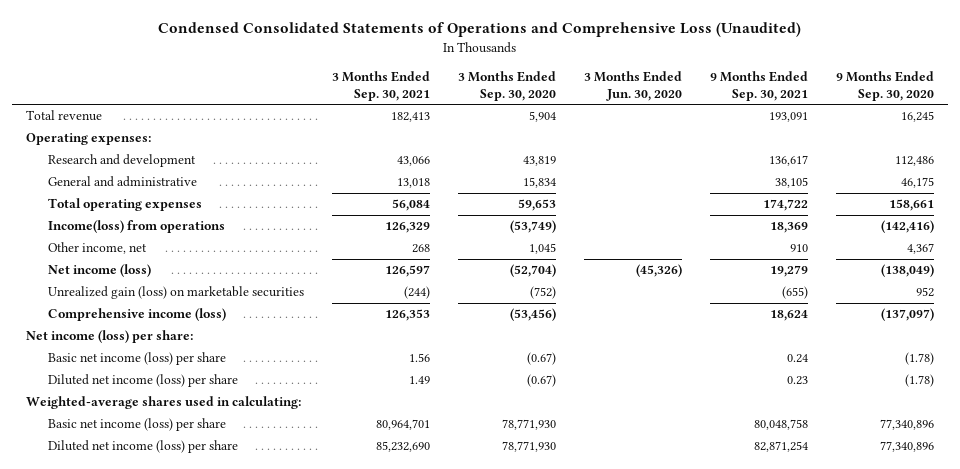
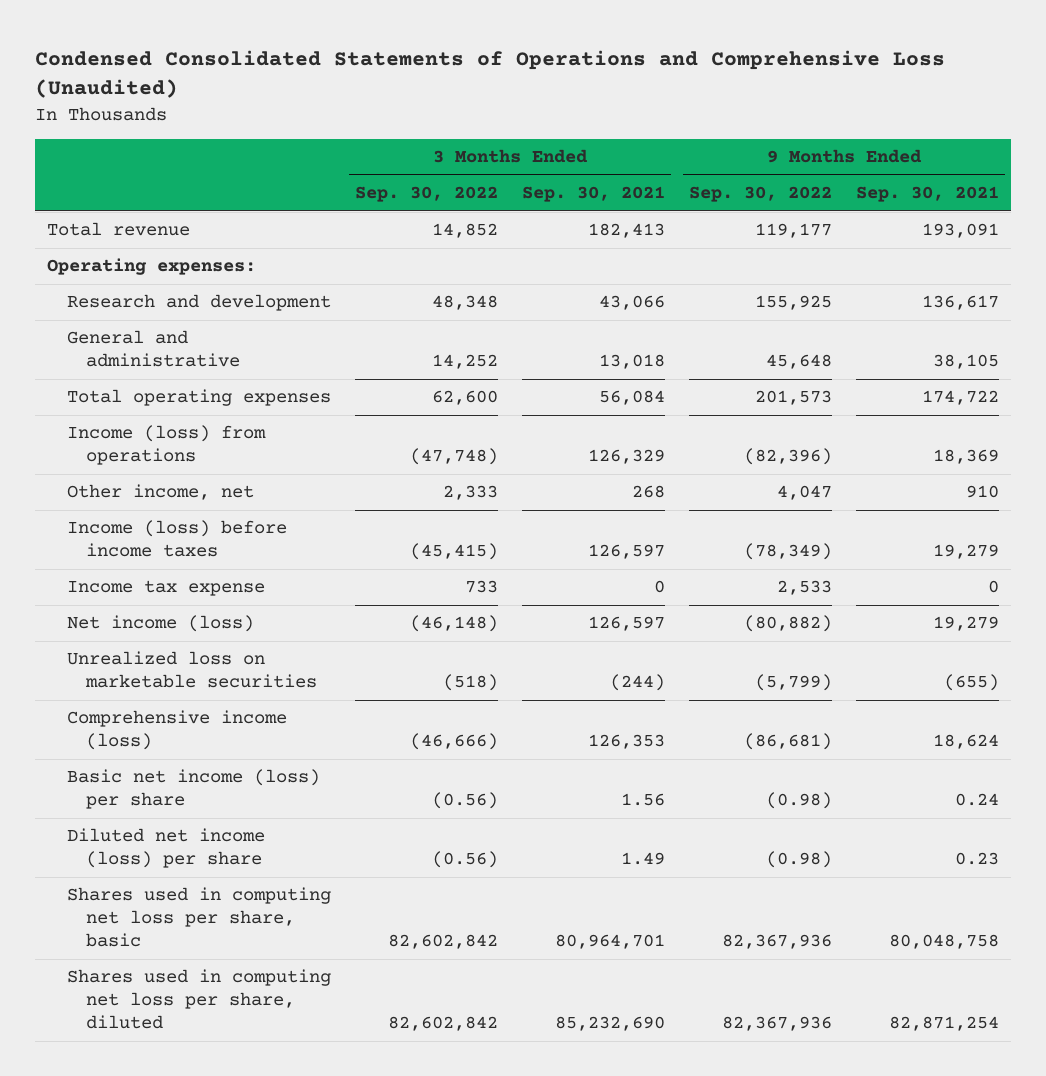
- | 3 Months Ended Sep. 30, 2021 | 3 Months Ended Sep. 30, 2020 | 3 Months Ended Jun. 30, 2020 | 9 Months Ended Sep. 30, 2021 | 9 Months Ended Sep. 30, 2020
+ | 3 Months Ended Sep. 30, 2022 | 3 Months Ended Sep. 30, 2021 | 9 Months Ended Sep. 30, 2022 | 9 Months Ended Sep. 30, 2021
- Income(loss) from operations | 126,329 | (53,749) | | 18,369 | (142,416)
+ Income (loss) from operations | (47,748) | 126,329 | (82,396) | 18,369
+ Income (loss) before income taxes | (45,415) | 126,597 | (78,349) | 19,279
+ Income tax expense | 733 | 0 | 2,533 | 0
- Unrealized gain (loss) on marketable securities | (244) | (752) | | (655) | 952
+ Unrealized loss on marketable securities | (518) | (244) | (5,799) | (655)
- Net income (loss) per share:
- Weighted-average shares used in calculating:
- Basic net income (loss) per share | 80,964,701 | 78,771,930 | | 80,048,758 | 77,340,896
- Diluted net income (loss) per share | 85,232,690 | 78,771,930 | | 82,871,254 | 77,340,896
+ Shares used in computing net loss per share, basic | 82,602,842 | 80,964,701 | 82,367,936 | 80,048,758
+ Shares used in computing net loss per share, diluted | 82,602,842 | 85,232,690 | 82,367,936 | 82,871,254

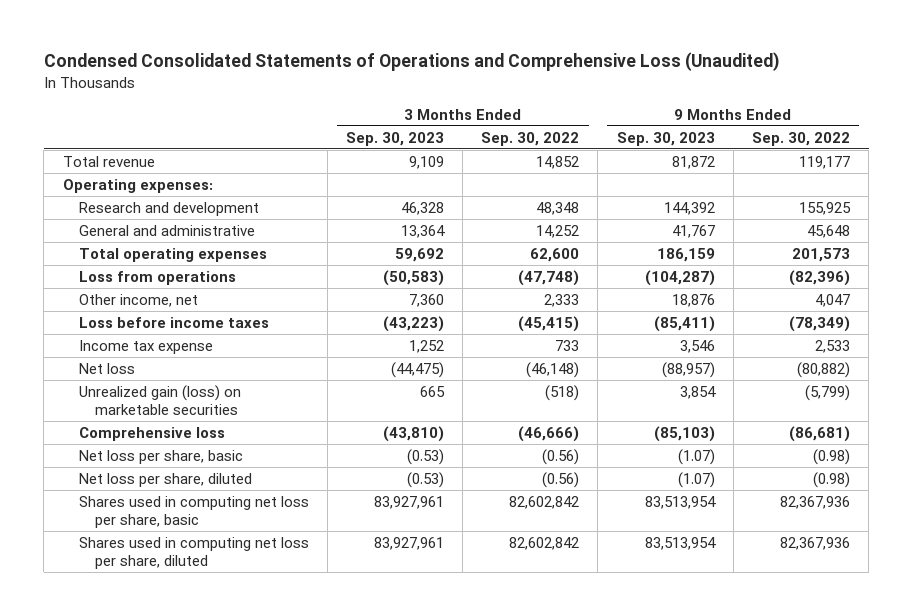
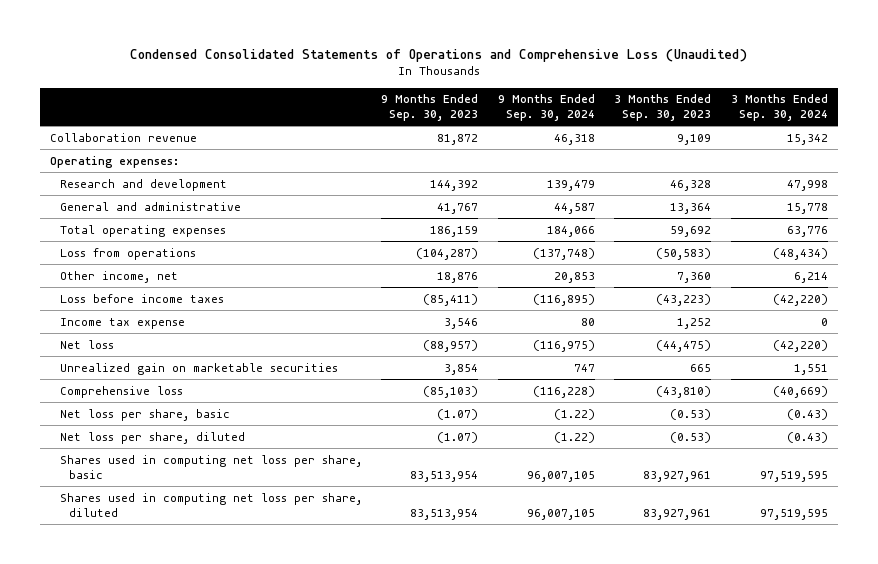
- | 3 Months Ended Sep. 30, 2023 | 3 Months Ended Sep. 30, 2022 | 9 Months Ended Sep. 30, 2023 | 9 Months Ended Sep. 30, 2022
+ | 9 Months Ended Sep. 30, 2023 | 9 Months Ended Sep. 30, 2024 | 3 Months Ended Sep. 30, 2023 | 3 Months Ended Sep. 30, 2024
- Total revenue | 9,109 | 14,852 | 81,872 | 119,177
+ Collaboration revenue | 81,872 | 46,318 | 9,109 | 15,342
- Unrealized gain (loss) on marketable securities | 665 | (518) | 3,854 | (5,799)
+ Unrealized gain on marketable securities | 3,854 | 747 | 665 | 1,551

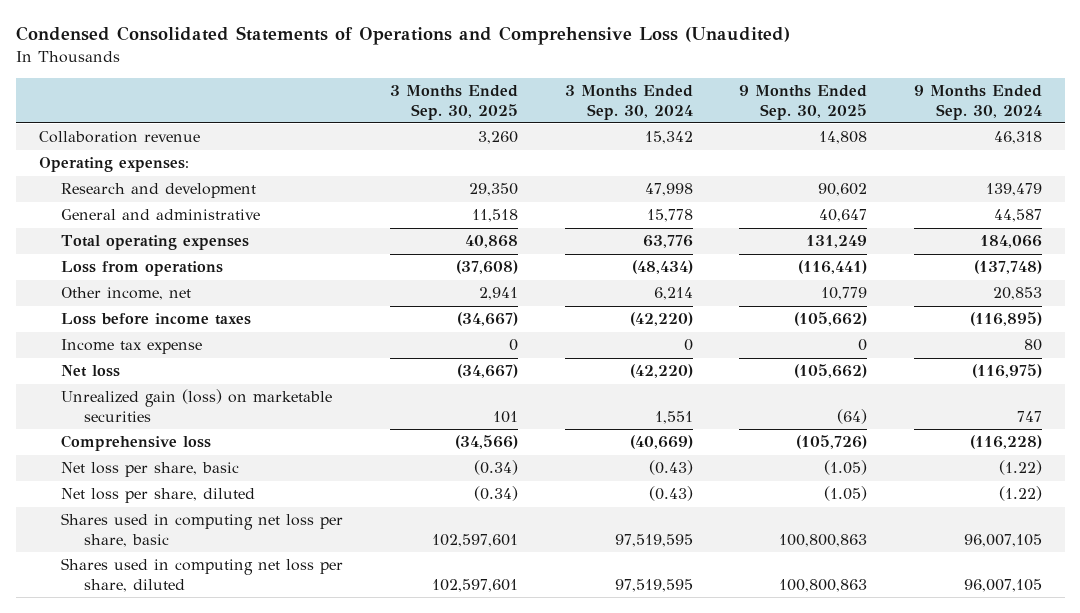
- | 9 Months Ended Sep. 30, 2023 | 9 Months Ended Sep. 30, 2024 | 3 Months Ended Sep. 30, 2023 | 3 Months Ended Sep. 30, 2024
+ | 3 Months Ended Sep. 30, 2025 | 3 Months Ended Sep. 30, 2024 | 9 Months Ended Sep. 30, 2025 | 9 Months Ended Sep. 30, 2024
- Unrealized gain on marketable securities | 3,854 | 747 | 665 | 1,551
+ Unrealized gain (loss) on marketable securities | 101 | 1,551 | (64) | 747

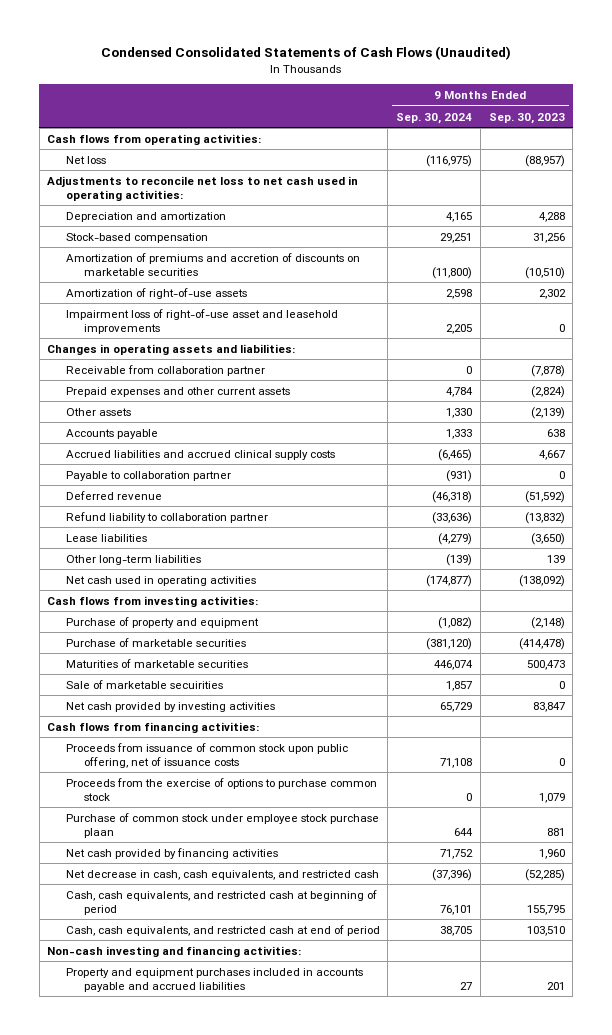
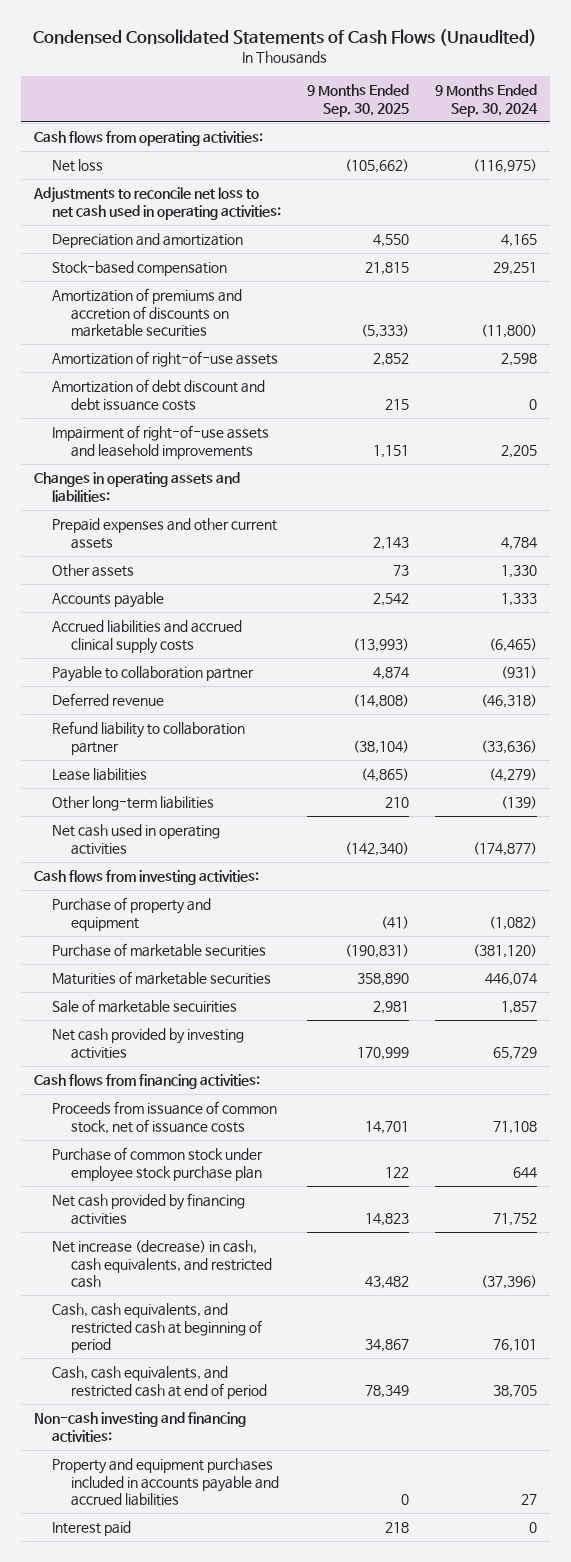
- | 9 Months Ended Sep. 30, 2024 | 9 Months Ended Sep. 30, 2023
+ | 9 Months Ended Sep. 30, 2025 | 9 Months Ended Sep. 30, 2024
- Impairment loss of right-of-use asset and leasehold improvements | 2,205 | 0
+ Amortization of debt discount and debt issuance costs | 215 | 0
+ Impairment of right-of-use assets and leasehold improvements | 1,151 | 2,205
- Receivable from collaboration partner | 0 | (7,878)
- Proceeds from issuance of common stock upon public offering, net of issuance costs | 71,108 | 0
- Proceeds from the exercise of options to purchase common stock | 0 | 1,079
- Purchase of common stock under employee stock purchase plaan | 644 | 881
+ Proceeds from issuance of common stock, net of issuance costs | 14,701 | 71,108
+ Purchase of common stock under employee stock purchase plan | 122 | 644
- Net decrease in cash, cash equivalents, and restricted cash | (37,396) | (52,285)
+ Net increase (decrease) in cash, cash equivalents, and restricted cash | 43,482 | (37,396)
+ Interest paid | 218 | 0

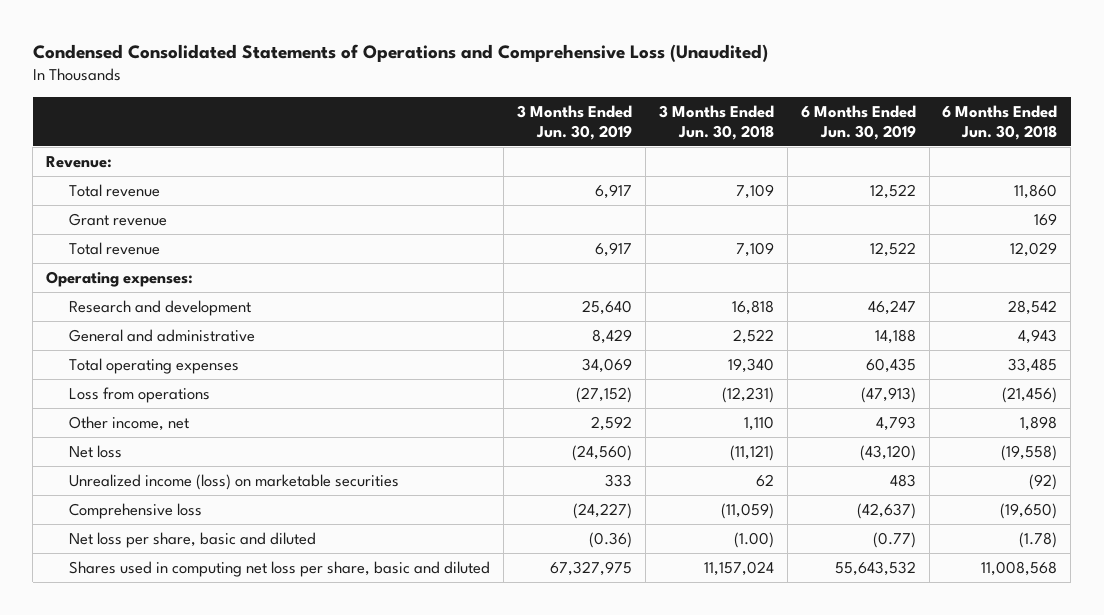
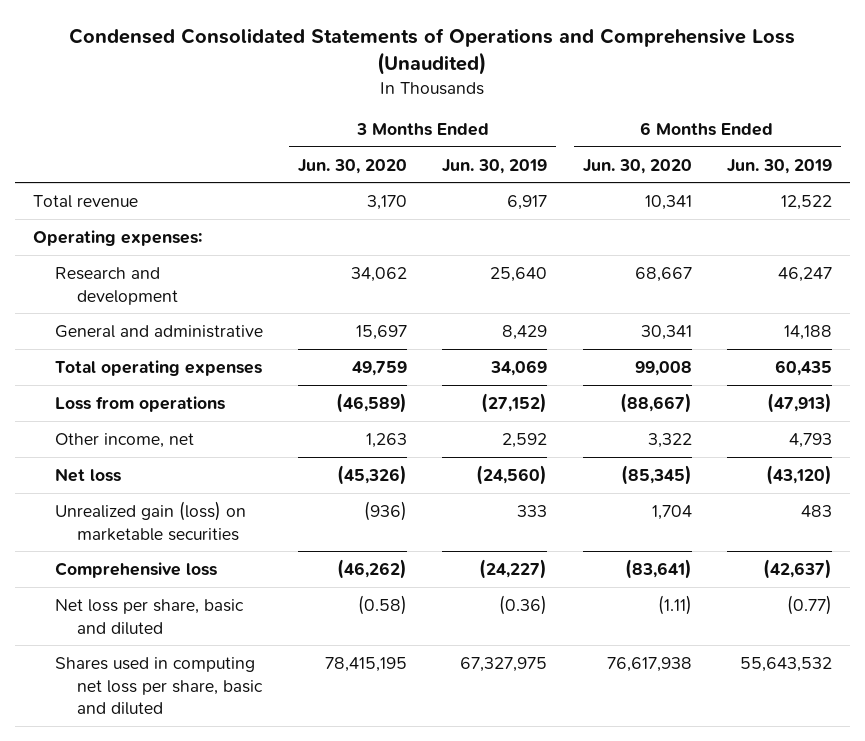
- | 3 Months Ended Jun. 30, 2019 | 3 Months Ended Jun. 30, 2018 | 6 Months Ended Jun. 30, 2019 | 6 Months Ended Jun. 30, 2018
+ | 3 Months Ended Jun. 30, 2020 | 3 Months Ended Jun. 30, 2019 | 6 Months Ended Jun. 30, 2020 | 6 Months Ended Jun. 30, 2019
- Revenue:
- Grant revenue | | | | 169
- Total revenue | 6,917 | 7,109 | 12,522 | 12,029
- Unrealized income (loss) on marketable securities | 333 | 62 | 483 | (92)
+ Unrealized gain (loss) on marketable securities | (936) | 333 | 1,704 | 483

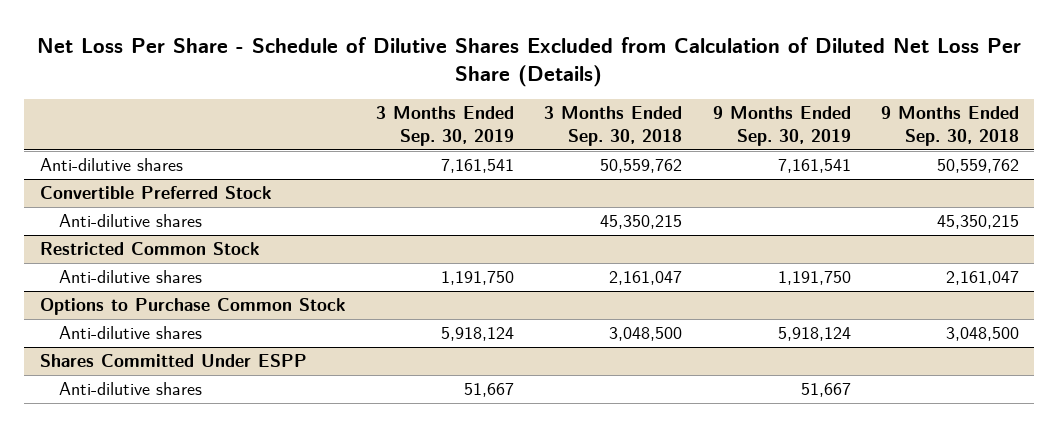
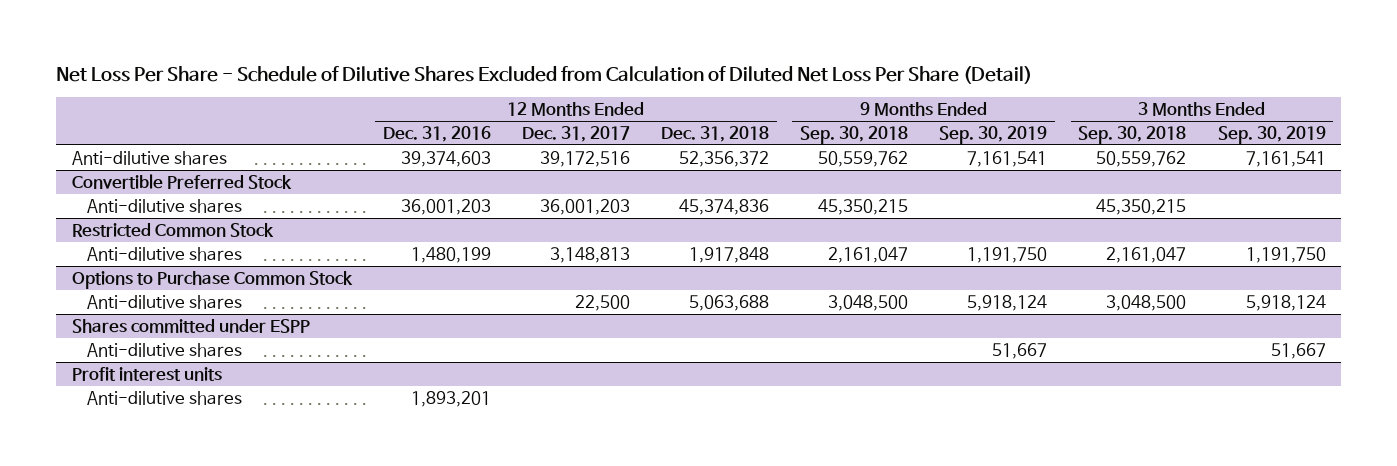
- Net Loss Per Share - Schedule of Dilutive Shares Excluded from Calculation of Diluted Net Loss Per Share (Details)
+ Net Loss Per Share - Schedule of Dilutive Shares Excluded from Calculation of Diluted Net Loss Per Share (Detail)
- | 3 Months Ended Sep. 30, 2019 | 3 Months Ended Sep. 30, 2018 | 9 Months Ended Sep. 30, 2019 | 9 Months Ended Sep. 30, 2018
+ | 12 Months Ended Dec. 31, 2016 | 12 Months Ended Dec. 31, 2017 | 12 Months Ended Dec. 31, 2018 | 9 Months Ended Sep. 30, 2018 | 9 Months Ended Sep. 30, 2019 | 3 Months Ended Sep. 30, 2018 | 3 Months Ended Sep. 30, 2019
- Shares Committed Under ESPP
+ Shares committed under ESPP
+ Profit interest units
+ Anti-dilutive shares | 1,893,201 | | | | | |

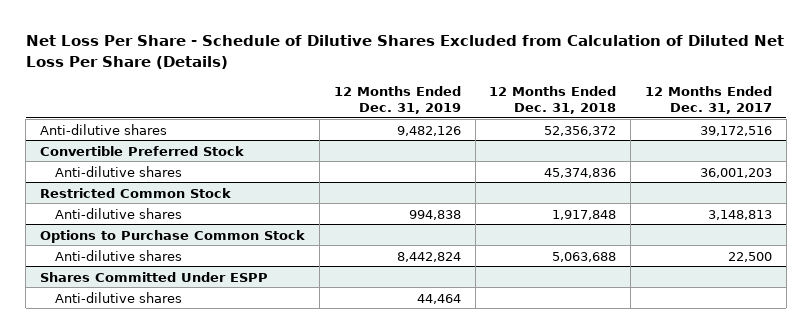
- Net Loss Per Share - Schedule of Dilutive Shares Excluded from Calculation of Diluted Net Loss Per Share (Detail)
+ Net Loss Per Share - Schedule of Dilutive Shares Excluded from Calculation of Diluted Net Loss Per Share (Details)
- | 12 Months Ended Dec. 31, 2016 | 12 Months Ended Dec. 31, 2017 | 12 Months Ended Dec. 31, 2018 | 9 Months Ended Sep. 30, 2018 | 9 Months Ended Sep. 30, 2019 | 3 Months Ended Sep. 30, 2018 | 3 Months Ended Sep. 30, 2019
+ | 12 Months Ended Dec. 31, 2019 | 12 Months Ended Dec. 31, 2018 | 12 Months Ended Dec. 31, 2017
- Shares committed under ESPP
- Anti-dilutive shares | | | | | 51,667 | | 51,667
- Profit interest units
+ Shares Committed Under ESPP

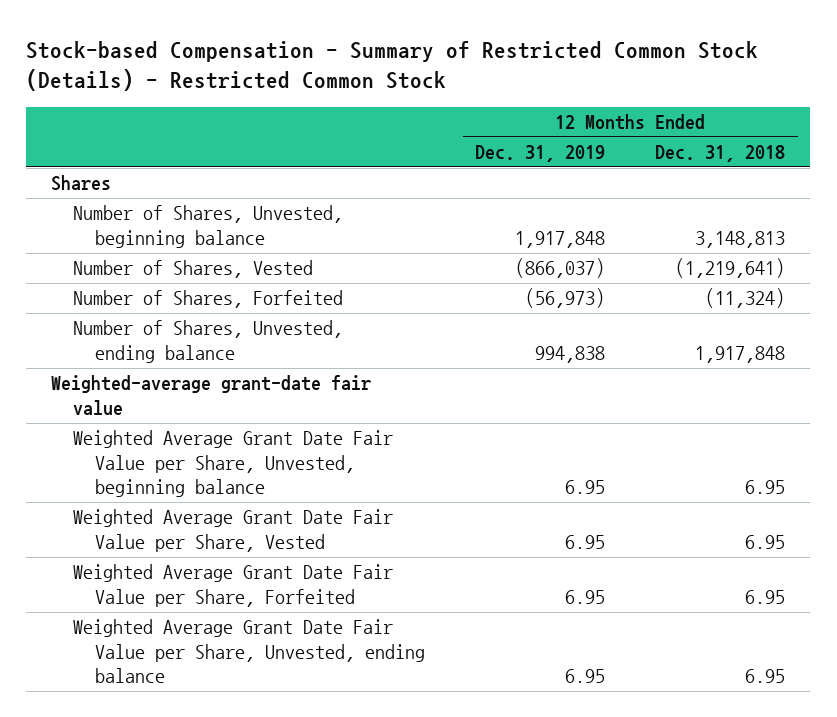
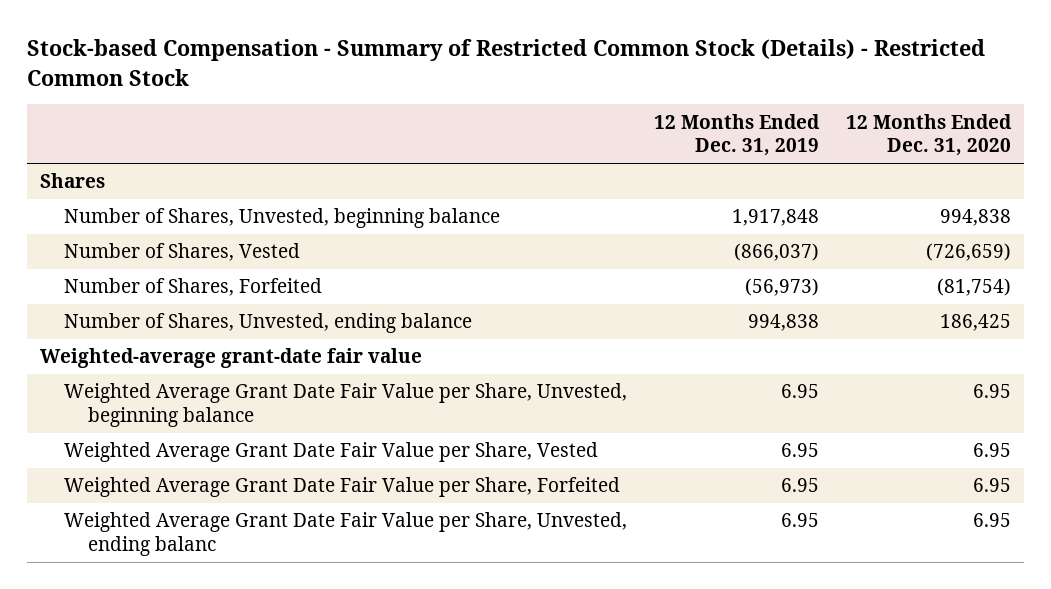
- | 12 Months Ended Dec. 31, 2019 | 12 Months Ended Dec. 31, 2018
+ | 12 Months Ended Dec. 31, 2019 | 12 Months Ended Dec. 31, 2020
- Weighted Average Grant Date Fair Value per Share, Unvested, ending balance | 6.95 | 6.95
+ Weighted Average Grant Date Fair Value per Share, Unvested, ending balanc | 6.95 | 6.95

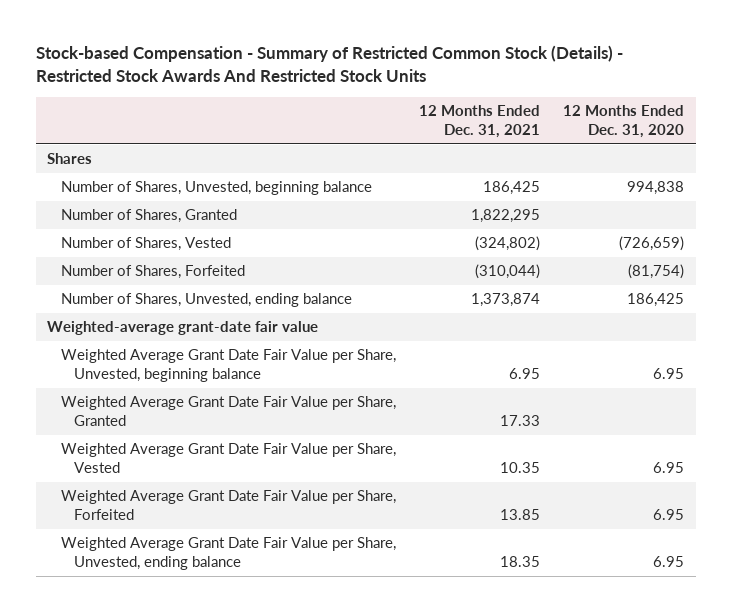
- Stock-based Compensation - Summary of Restricted Common Stock (Details) - Restricted Common Stock
+ Stock-based Compensation - Summary of Restricted Common Stock (Details) - Restricted Stock Awards And Restricted Stock Units
- | 12 Months Ended Dec. 31, 2019 | 12 Months Ended Dec. 31, 2020
+ | 12 Months Ended Dec. 31, 2021 | 12 Months Ended Dec. 31, 2020
+ Number of Shares, Granted | 1,822,295 |
+ Weighted Average Grant Date Fair Value per Share, Granted | 17.33 |
- Weighted Average Grant Date Fair Value per Share, Unvested, ending balanc | 6.95 | 6.95
+ Weighted Average Grant Date Fair Value per Share, Unvested, ending balance | 18.35 | 6.95

